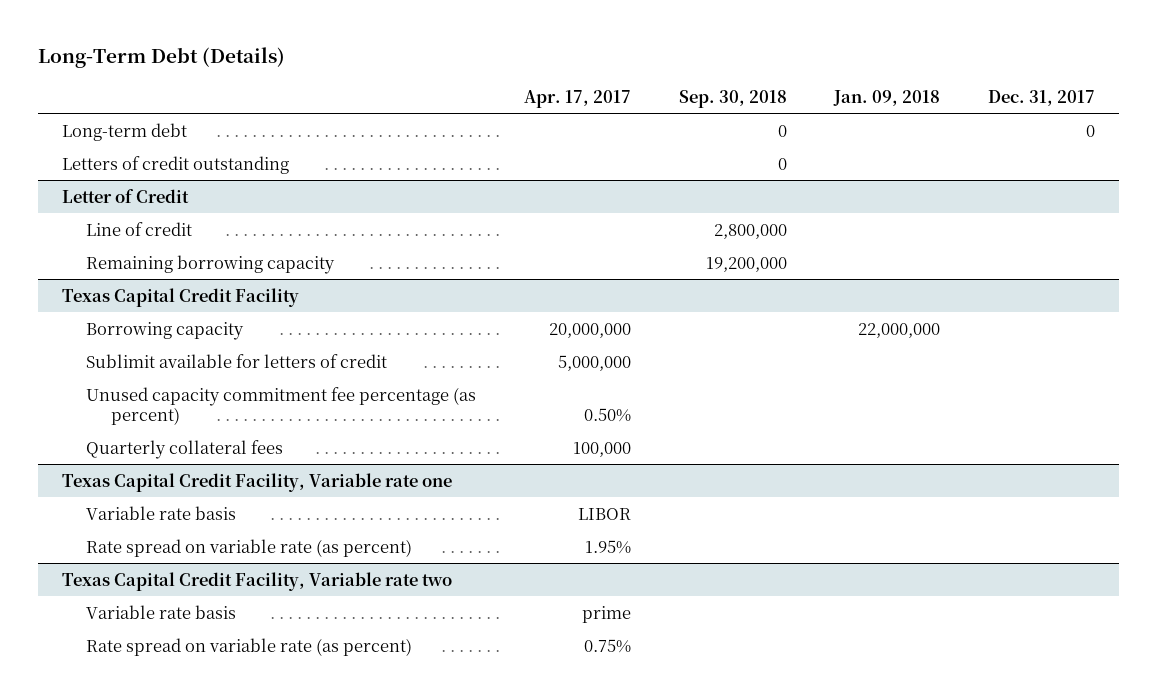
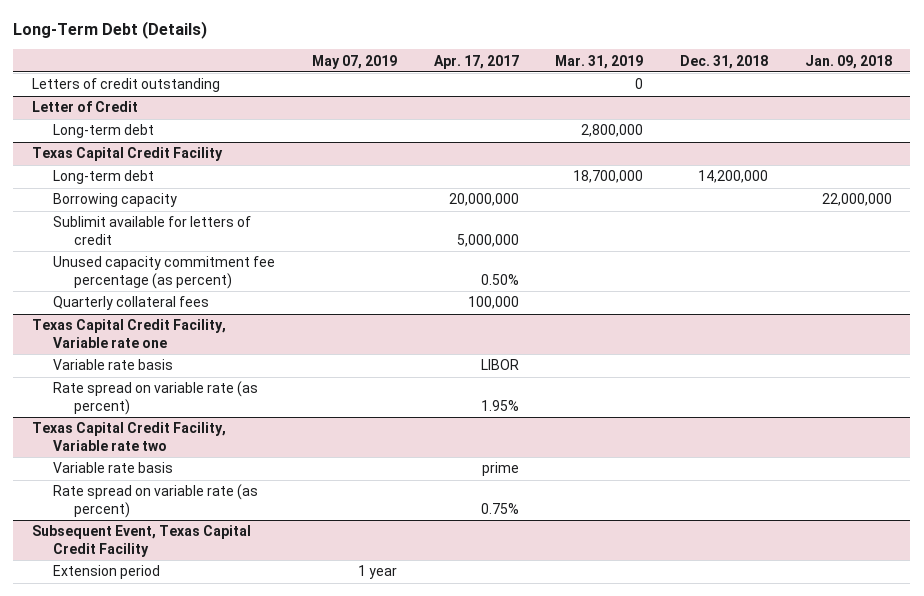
- | Apr. 17, 2017 | Sep. 30, 2018 | Jan. 09, 2018 | Dec. 31, 2017
+ | May 07, 2019 | Apr. 17, 2017 | Mar. 31, 2019 | Dec. 31, 2018 | Jan. 09, 2018
- Long-term debt | | 0 | | 0
@ Letter of Credit
- Line of credit | | 2,800,000 | |
- Remaining borrowing capacity | | 19,200,000 | |
+ Long-term debt | | | 2,800,000 | |
@ Texas Capital Credit Facility
+ Long-term debt | | | 18,700,000 | 14,200,000 |
+ Subsequent Event, Texas Capital Credit Facility
+ Extension period | 1 year | | | |

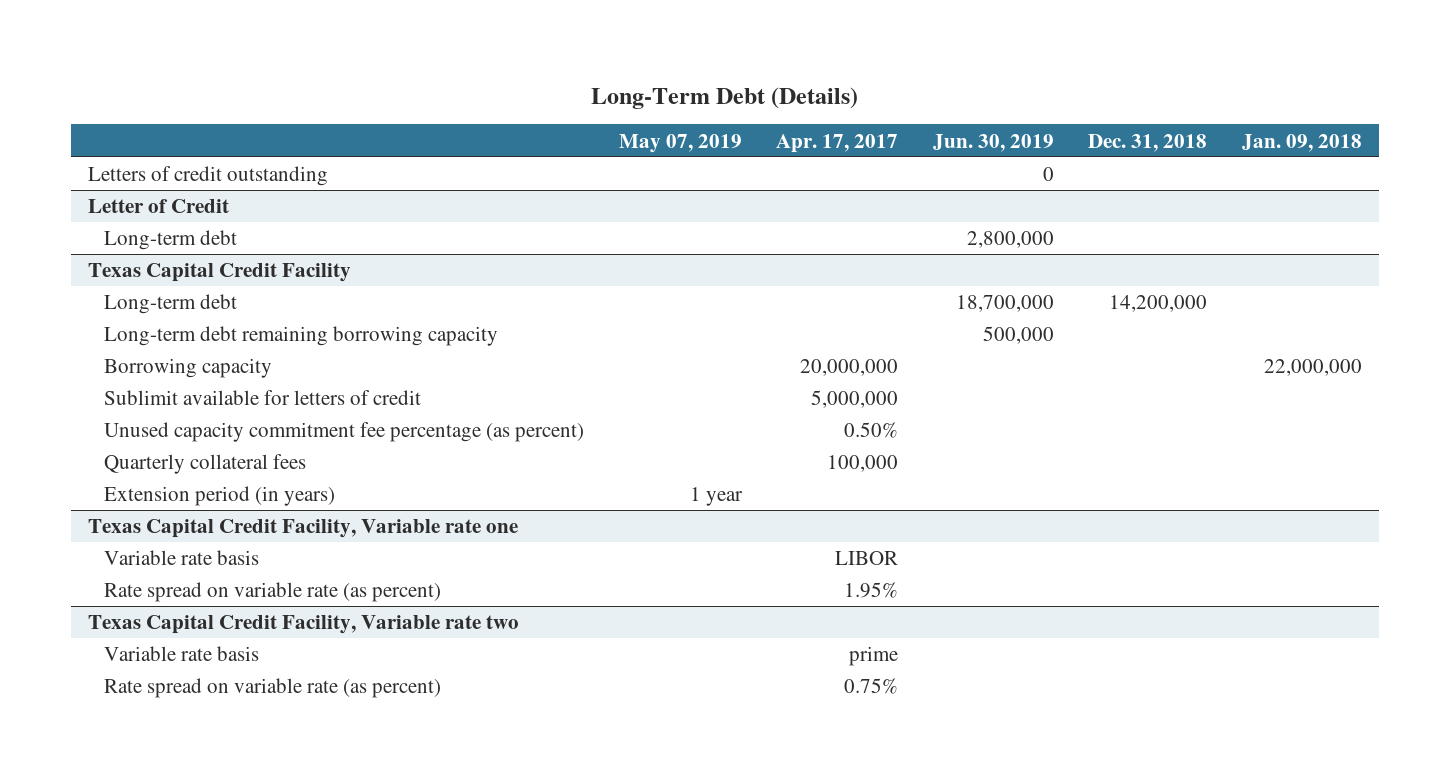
- | May 07, 2019 | Apr. 17, 2017 | Mar. 31, 2019 | Dec. 31, 2018 | Jan. 09, 2018
+ | May 07, 2019 | Apr. 17, 2017 | Jun. 30, 2019 | Dec. 31, 2018 | Jan. 09, 2018
@ Texas Capital Credit Facility
+ Long-term debt remaining borrowing capacity | | | 500,000 | |
+ Extension period (in years) | 1 year | | | |
- Subsequent Event, Texas Capital Credit Facility
- Extension period | 1 year | | | |

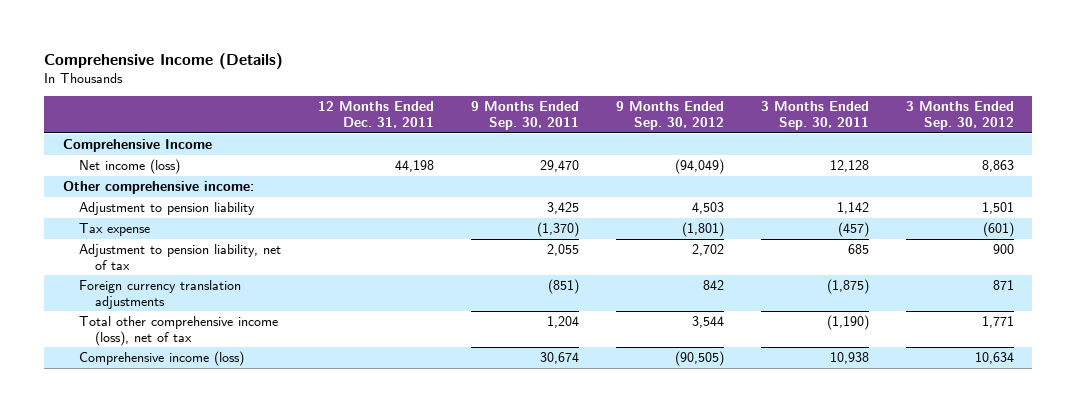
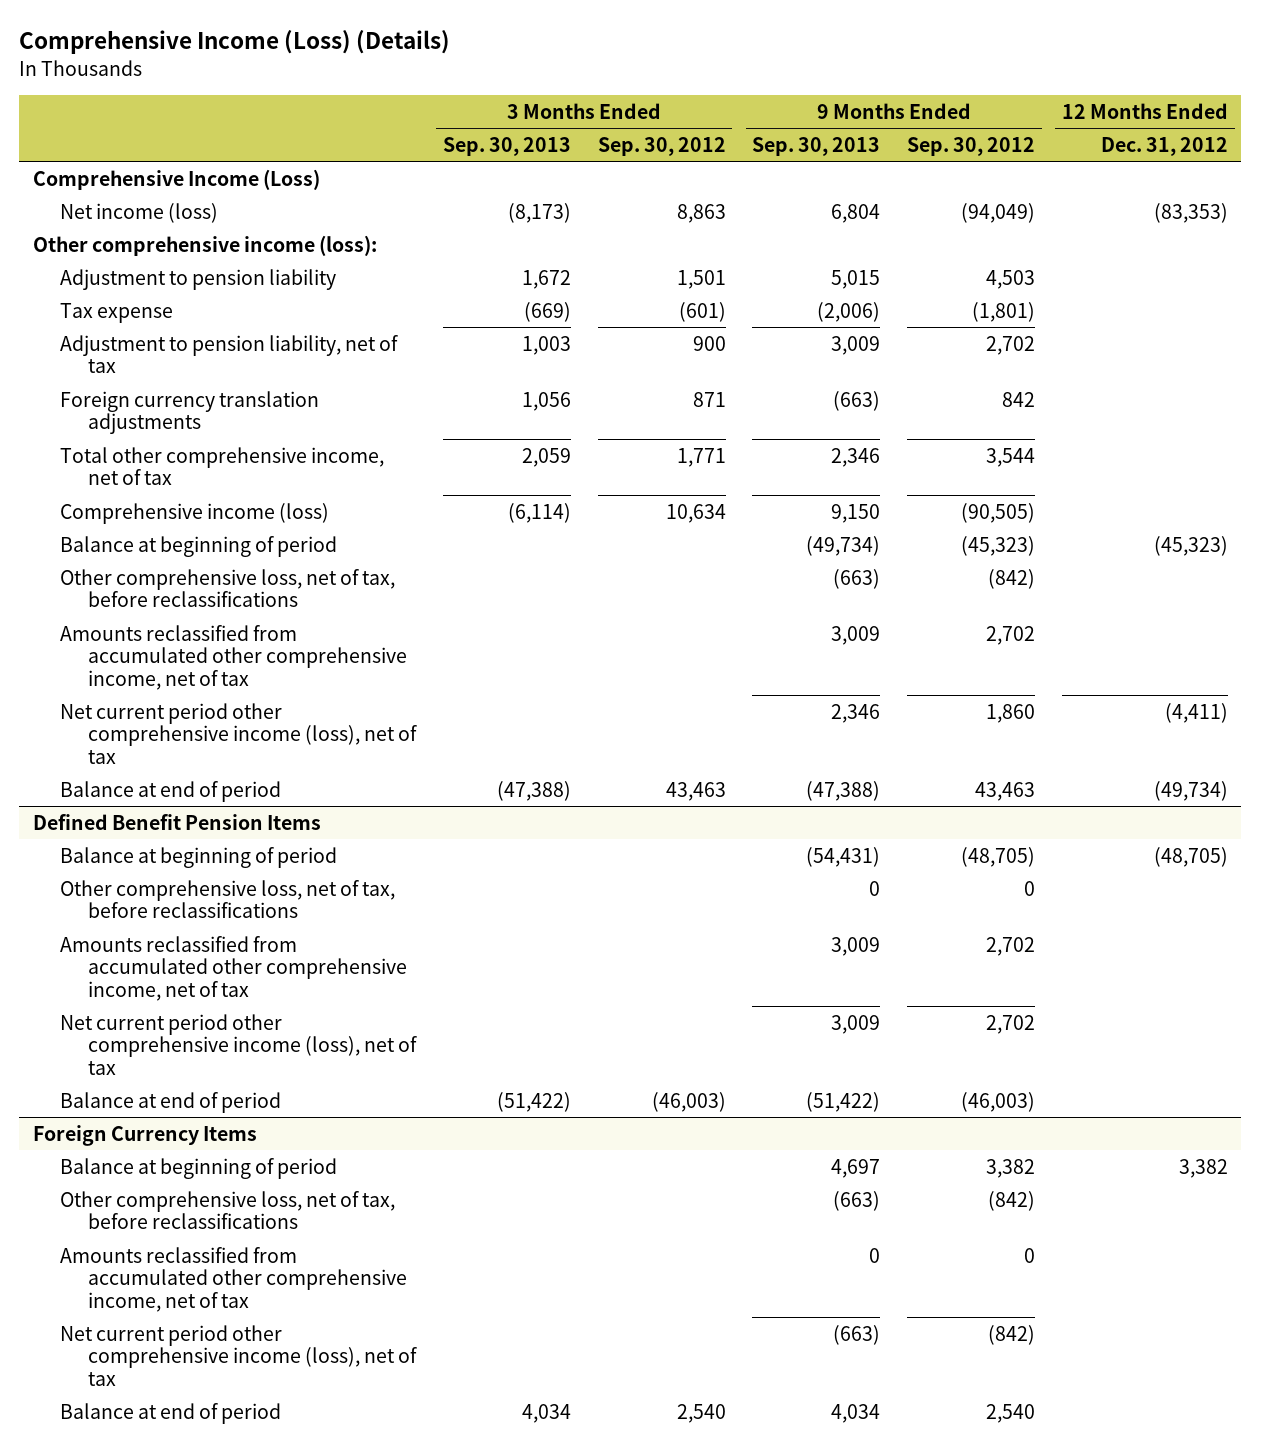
- Comprehensive Income (Details)
+ Comprehensive Income (Loss) (Details)
- | 12 Months Ended Dec. 31, 2011 | 9 Months Ended Sep. 30, 2011 | 9 Months Ended Sep. 30, 2012 | 3 Months Ended Sep. 30, 2011 | 3 Months Ended Sep. 30, 2012
+ | 3 Months Ended Sep. 30, 2013 | 3 Months Ended Sep. 30, 2012 | 9 Months Ended Sep. 30, 2013 | 9 Months Ended Sep. 30, 2012 | 12 Months Ended Dec. 31, 2012
- Comprehensive Income
+ Comprehensive Income (Loss)
- Other comprehensive income:
+ Other comprehensive income (loss):
- Total other comprehensive income (loss), net of tax | | 1,204 | 3,544 | (1,190) | 1,771
+ Total other comprehensive income, net of tax | 2,059 | 1,771 | 2,346 | 3,544 |
+ Balance at beginning of period | | | (49,734) | (45,323) | (45,323)
+ Other comprehensive loss, net of tax, before reclassifications | | | (663) | (842) |
+ Amounts reclassified from accumulated other comprehensive income, net of tax | | | 3,009 | 2,702 |
+ Net current period other comprehensive income (loss), net of tax | | | 2,346 | 1,860 | (4,411)
+ Balance at end of period | (47,388) | 43,463 | (47,388) | 43,463 | (49,734)
+ Defined Benefit Pension Items
+ Balance at beginning of period | | | (54,431) | (48,705) | (48,705)
+ Other comprehensive loss, net of tax, before reclassifications | | | 0 | 0 |
+ Amounts reclassified from accumulated other comprehensive income, net of tax | | | 3,009 | 2,702 |
+ Net current period other comprehensive income (loss), net of tax | | | 3,009 | 2,702 |
+ Balance at end of period | (51,422) | (46,003) | (51,422) | (46,003) |
+ Foreign Currency Items
+ Balance at beginning of period | | | 4,697 | 3,382 | 3,382
+ Other comprehensive loss, net of tax, before reclassifications | | | (663) | (842) |
+ Amounts reclassified from accumulated other comprehensive income, net of tax | | | 0 | 0 |
+ Net current period other comprehensive income (loss), net of tax | | | (663) | (842) |
+ Balance at end of period | 4,034 | 2,540 | 4,034 | 2,540 |

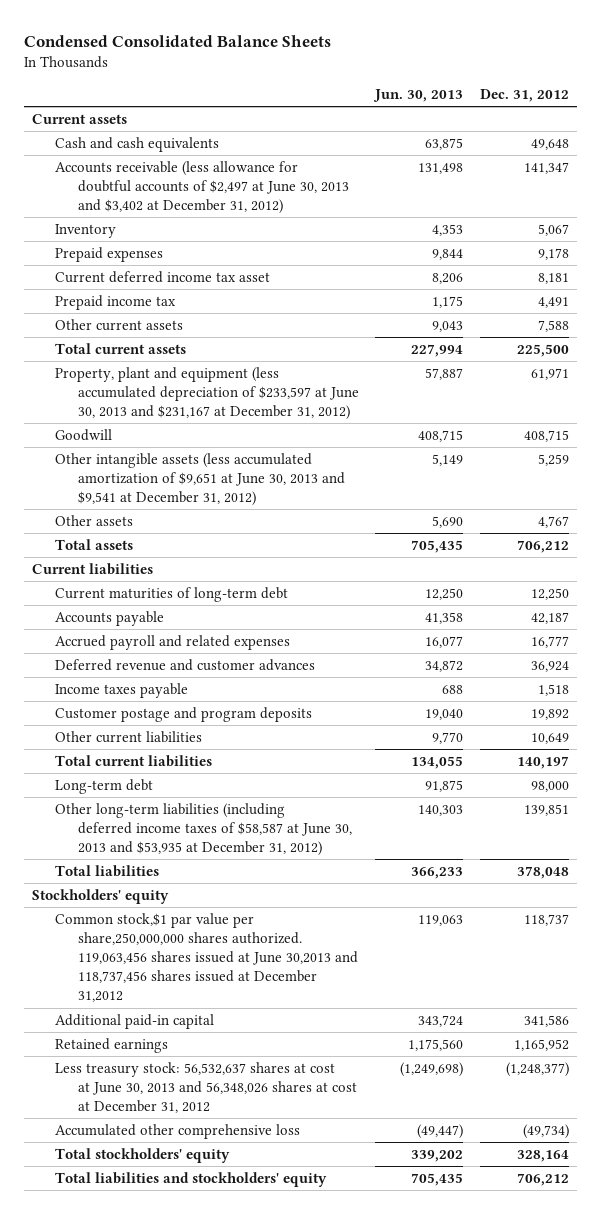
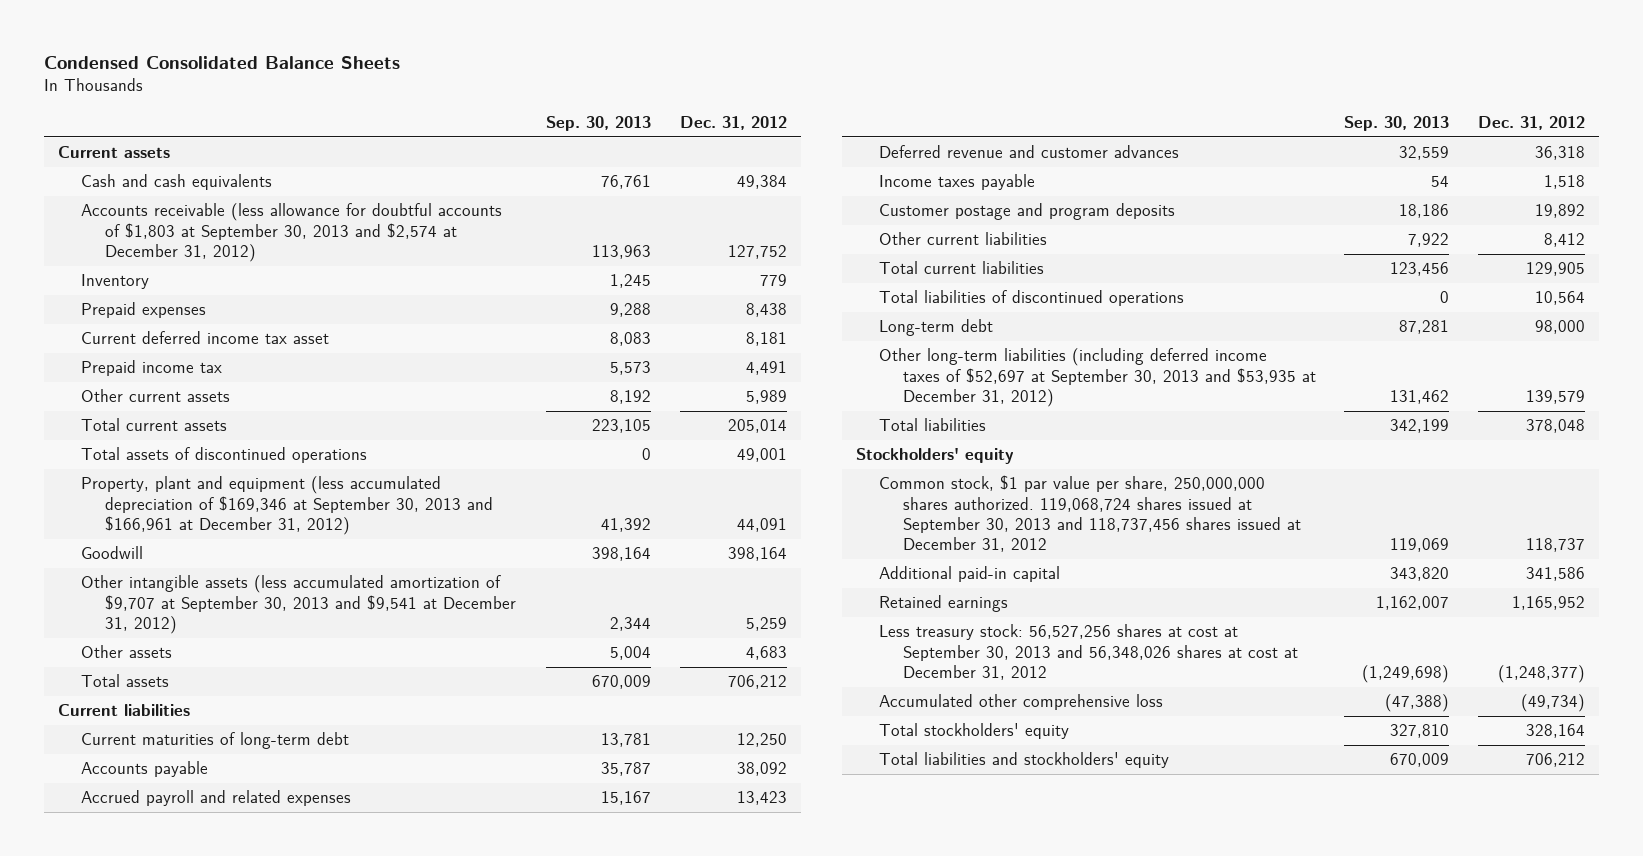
- | Jun. 30, 2013 | Dec. 31, 2012
+ | Sep. 30, 2013 | Dec. 31, 2012
- Cash and cash equivalents | 63,875 | 49,648
- Accounts receivable (less allowance for doubtful accounts of $2,497 at June 30, 2013 and $3,402 at December 31, 2012) | 131,498 | 141,347
- Inventory | 4,353 | 5,067
- Prepaid expenses | 9,844 | 9,178
+ Cash and cash equivalents | 76,761 | 49,384
+ Accounts receivable (less allowance for doubtful accounts of $1,803 at September 30, 2013 and $2,574 at December 31, 2012) | 113,963 | 127,752
+ Inventory | 1,245 | 779
+ Prepaid expenses | 9,288 | 8,438
- Other current assets | 9,043 | 7,588
- Total current assets | 227,994 | 225,500
- Property, plant and equipment (less accumulated depreciation of $233,597 at June 30, 2013 and $231,167 at December 31, 2012) | 57,887 | 61,971
- Goodwill | 408,715 | 408,715
- Other intangible assets (less accumulated amortization of $9,651 at June 30, 2013 and $9,541 at December 31, 2012) | 5,149 | 5,259
- Other assets | 5,690 | 4,767
+ Other current assets | 8,192 | 5,989
+ Total current assets | 223,105 | 205,014
+ Total assets of discontinued operations | 0 | 49,001
+ Property, plant and equipment (less accumulated depreciation of $169,346 at September 30, 2013 and $166,961 at December 31, 2012) | 41,392 | 44,091
+ Goodwill | 398,164 | 398,164
+ Other intangible assets (less accumulated amortization of $9,707 at September 30, 2013 and $9,541 at December 31, 2012) | 2,344 | 5,259
+ Other assets | 5,004 | 4,683
- Accounts payable | 41,358 | 42,187
- Accrued payroll and related expenses | 16,077 | 16,777
- Deferred revenue and customer advances | 34,872 | 36,924
+ Accounts payable | 35,787 | 38,092
+ Accrued payroll and related expenses | 15,167 | 13,423
+ Deferred revenue and customer advances | 32,559 | 36,318
- Other current liabilities | 9,770 | 10,649
- Total current liabilities | 134,055 | 140,197
+ Other current liabilities | 7,922 | 8,412
+ Total current liabilities | 123,456 | 129,905
+ Total liabilities of discontinued operations | 0 | 10,564
- Other long-term liabilities (including deferred income taxes of $58,587 at June 30, 2013 and $53,935 at December 31, 2012) | 140,303 | 139,851
+ Other long-term liabilities (including deferred income taxes of $52,697 at September 30, 2013 and $53,935 at December 31, 2012) | 131,462 | 139,579
- Common stock,$1 par value per share,250,000,000 shares authorized. 119,063,456 shares issued at June 30,2013 and 118,737,456 shares issued at December 31,2012 | 119,063 | 118,737
+ Common stock, $1 par value per share, 250,000,000 shares authorized. 119,068,724 shares issued at September 30, 2013 and 118,737,456 shares issued at December 31, 2012 | 119,069 | 118,737
- Less treasury stock: 56,532,637 shares at cost at June 30, 2013 and 56,348,026 shares at cost at December 31, 2012 | (1,249,698) | (1,248,377)
+ Less treasury stock: 56,527,256 shares at cost at September 30, 2013 and 56,348,026 shares at cost at December 31, 2012 | (1,249,698) | (1,248,377)

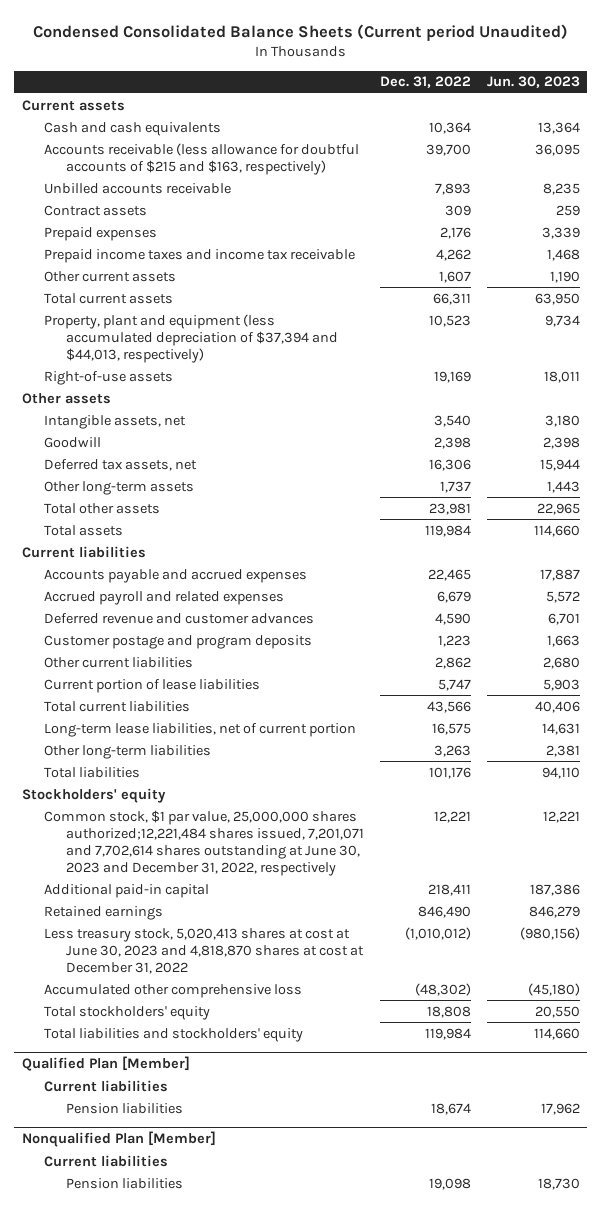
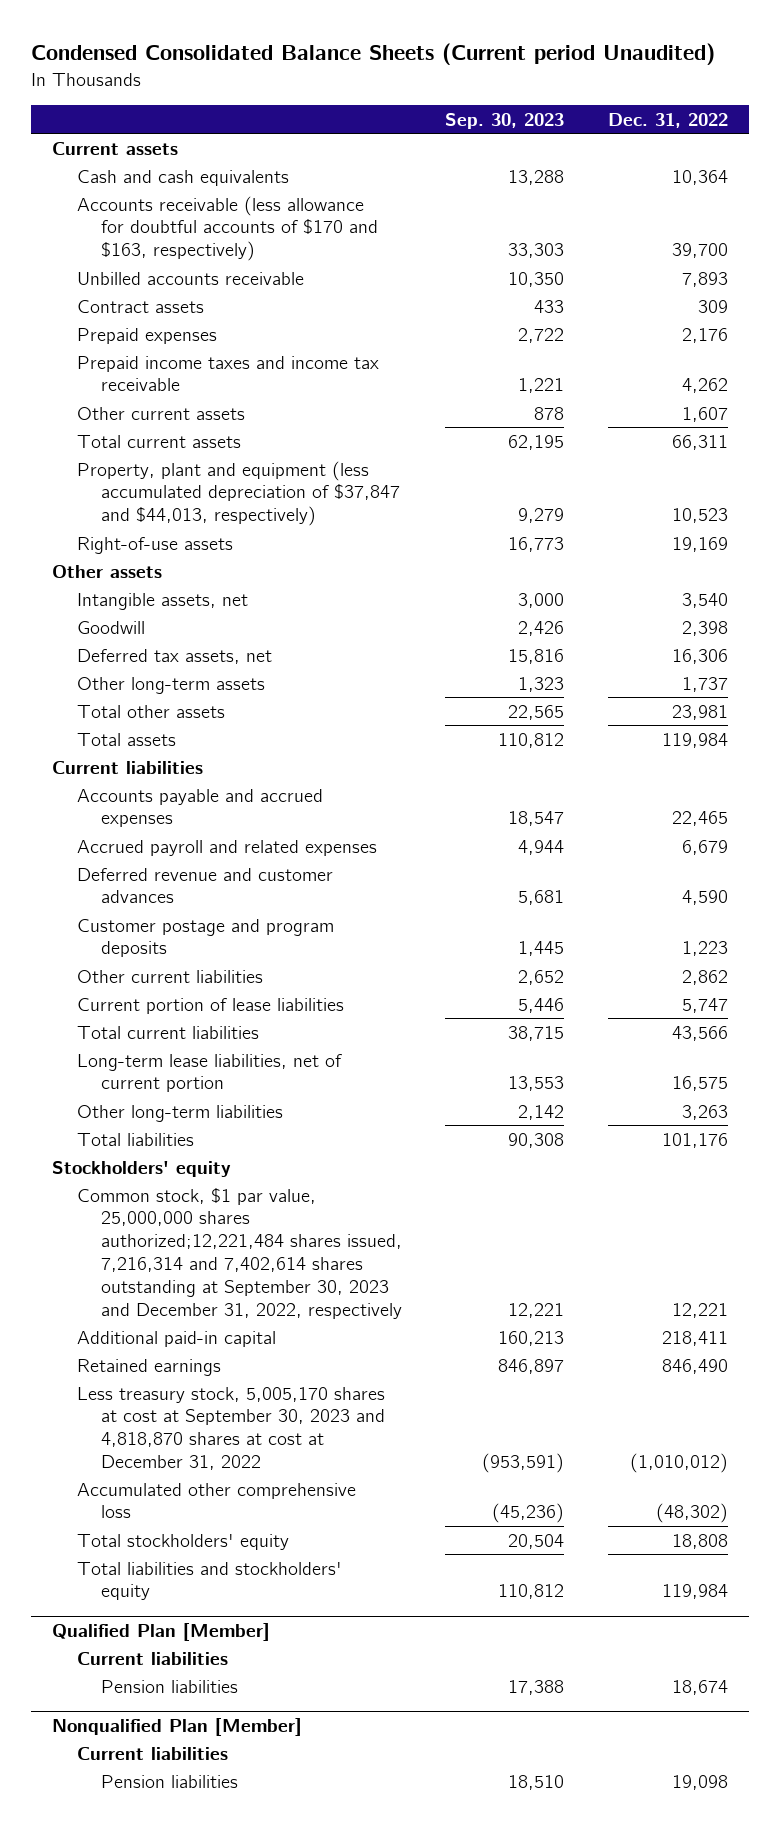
- | Dec. 31, 2022 | Jun. 30, 2023
+ | Sep. 30, 2023 | Dec. 31, 2022
- Accounts receivable (less allowance for doubtful accounts of $215 and $163, respectively) | 39,700 | 36,095
+ Accounts receivable (less allowance for doubtful accounts of $170 and $163, respectively) | 33,303 | 39,700
- Property, plant and equipment (less accumulated depreciation of $37,394 and $44,013, respectively) | 10,523 | 9,734
+ Property, plant and equipment (less accumulated depreciation of $37,847 and $44,013, respectively) | 9,279 | 10,523
- Common stock, $1 par value, 25,000,000 shares authorized;12,221,484 shares issued, 7,201,071 and 7,702,614 shares outstanding at June 30, 2023 and December 31, 2022, respectively | 12,221 | 12,221
+ Common stock, $1 par value, 25,000,000 shares authorized;12,221,484 shares issued, 7,216,314 and 7,402,614 shares outstanding at September 30, 2023 and December 31, 2022, respectively | 12,221 | 12,221
- Less treasury stock, 5,020,413 shares at cost at June 30, 2023 and 4,818,870 shares at cost at December 31, 2022 | (1,010,012) | (980,156)
+ Less treasury stock, 5,005,170 shares at cost at September 30, 2023 and 4,818,870 shares at cost at December 31, 2022 | (953,591) | (1,010,012)

